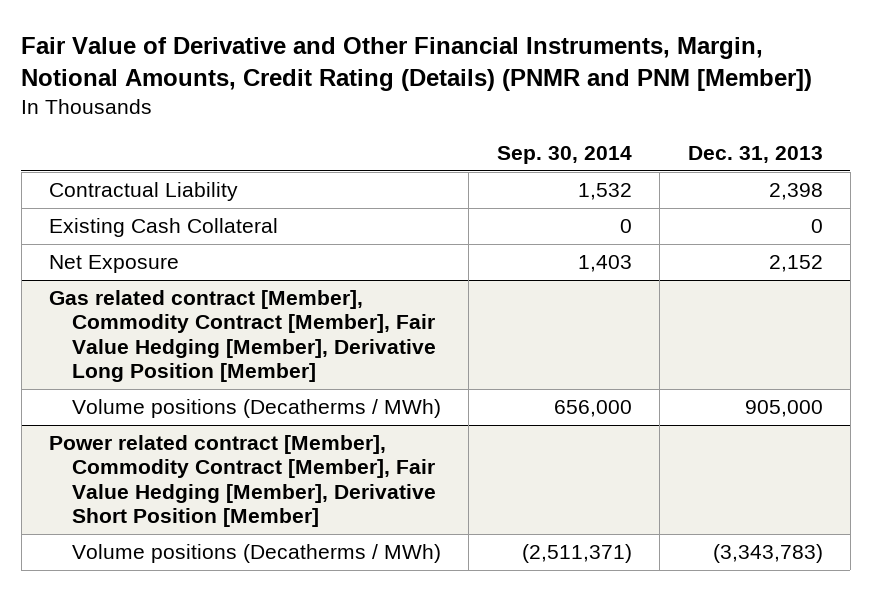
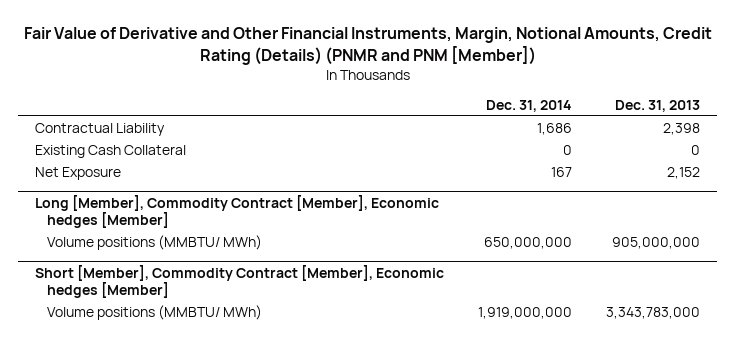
- | Sep. 30, 2014 | Dec. 31, 2013
+ | Dec. 31, 2014 | Dec. 31, 2013
- Gas related contract [Member], Commodity Contract [Member], Fair Value Hedging [Member], Derivative Long Position [Member]
- Volume positions (Decatherms / MWh) | 656,000 | 905,000
- Power related contract [Member], Commodity Contract [Member], Fair Value Hedging [Member], Derivative Short Position [Member]
- Volume positions (Decatherms / MWh) | (2,511,371) | (3,343,783)
+ Long [Member], Commodity Contract [Member], Economic hedges [Member]
+ Volume positions (MMBTU/ MWh) | 650,000,000 | 905,000,000
+ Short [Member], Commodity Contract [Member], Economic hedges [Member]
+ Volume positions (MMBTU/ MWh) | 1,919,000,000 | 3,343,783,000

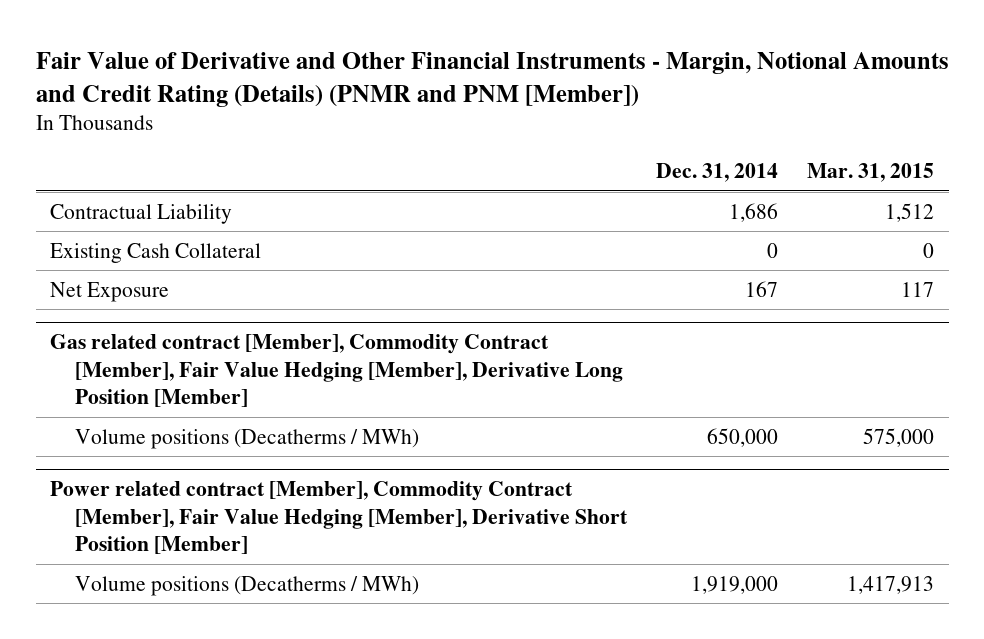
- Fair Value of Derivative and Other Financial Instruments, Margin, Notional Amounts, Credit Rating (Details) (PNMR and PNM [Member])
+ Fair Value of Derivative and Other Financial Instruments - Margin, Notional Amounts and Credit Rating (Details) (PNMR and PNM [Member])
- | Dec. 31, 2014 | Dec. 31, 2013
+ | Dec. 31, 2014 | Mar. 31, 2015
- Long [Member], Commodity Contract [Member], Economic hedges [Member]
- Volume positions (MMBTU/ MWh) | 650,000,000 | 905,000,000
- Short [Member], Commodity Contract [Member], Economic hedges [Member]
- Volume positions (MMBTU/ MWh) | 1,919,000,000 | 3,343,783,000
+ Gas related contract [Member], Commodity Contract [Member], Fair Value Hedging [Member], Derivative Long Position [Member]
+ Volume positions (Decatherms / MWh) | 650,000 | 575,000
+ Power related contract [Member], Commodity Contract [Member], Fair Value Hedging [Member], Derivative Short Position [Member]
+ Volume positions (Decatherms / MWh) | 1,919,000 | 1,417,913

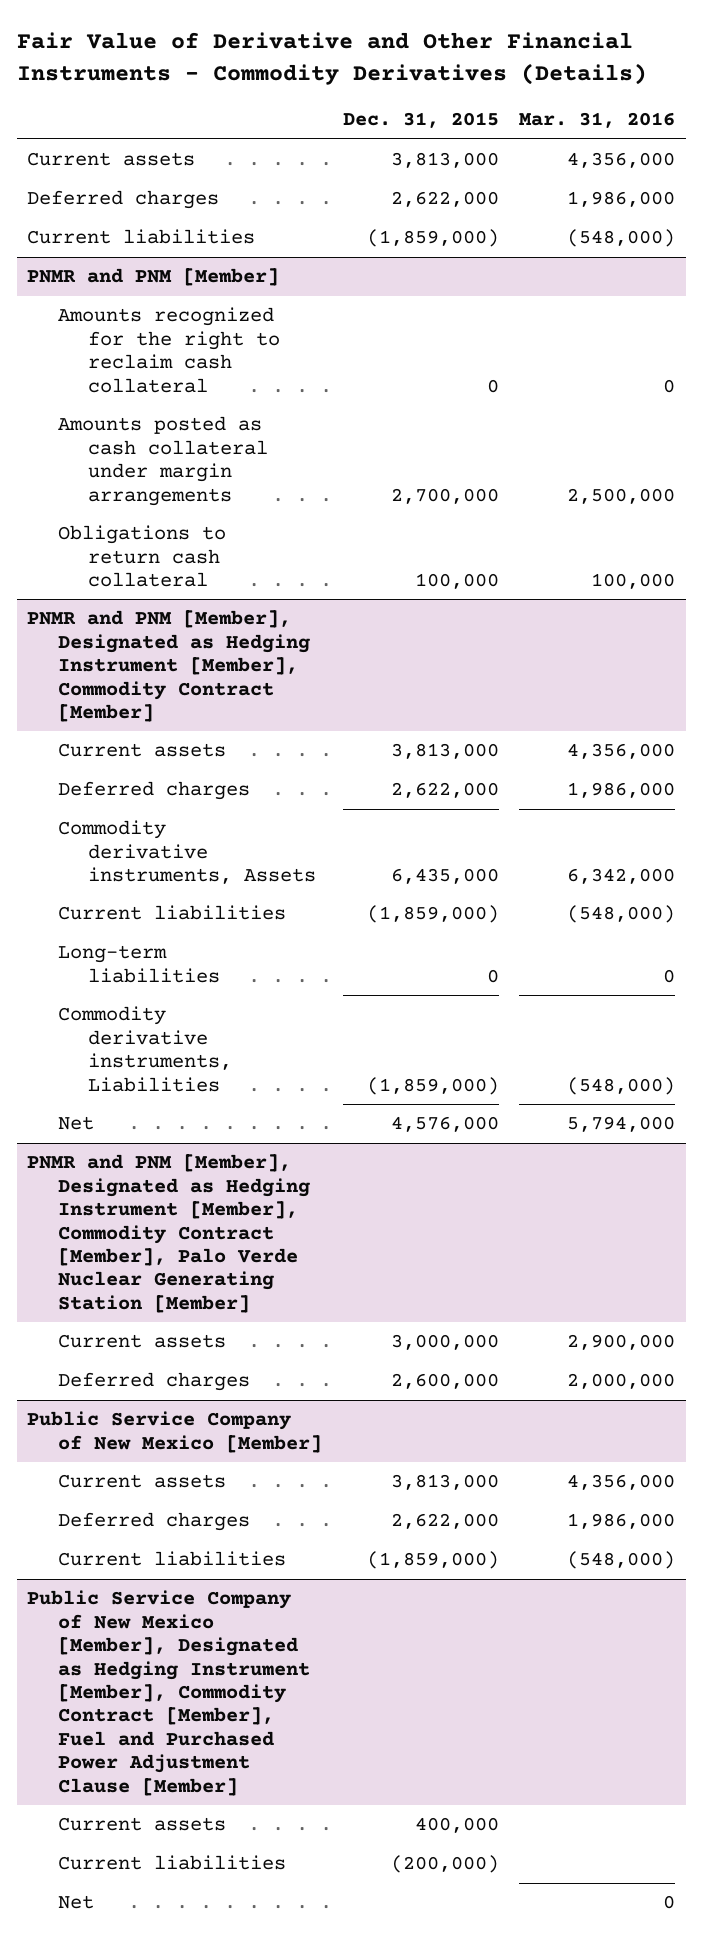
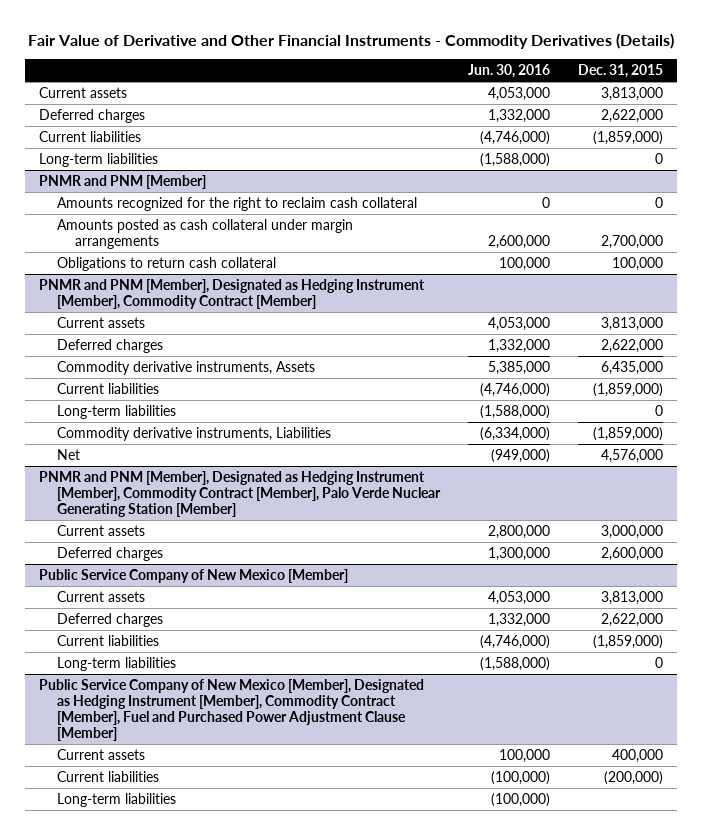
- | Dec. 31, 2015 | Mar. 31, 2016
+ | Jun. 30, 2016 | Dec. 31, 2015
+ Long-term liabilities | (1,588,000) | 0
@ Public Service Company of New Mexico [Member]
+ Long-term liabilities | (1,588,000) | 0
@ Public Service Company of New Mexico [Member], Designated as Hedging Instrument [Member], Commodity Contract [Member], Fuel and Purchased Power Adjustment Clause [Member]
- Net | | 0
+ Long-term liabilities | (100,000) |

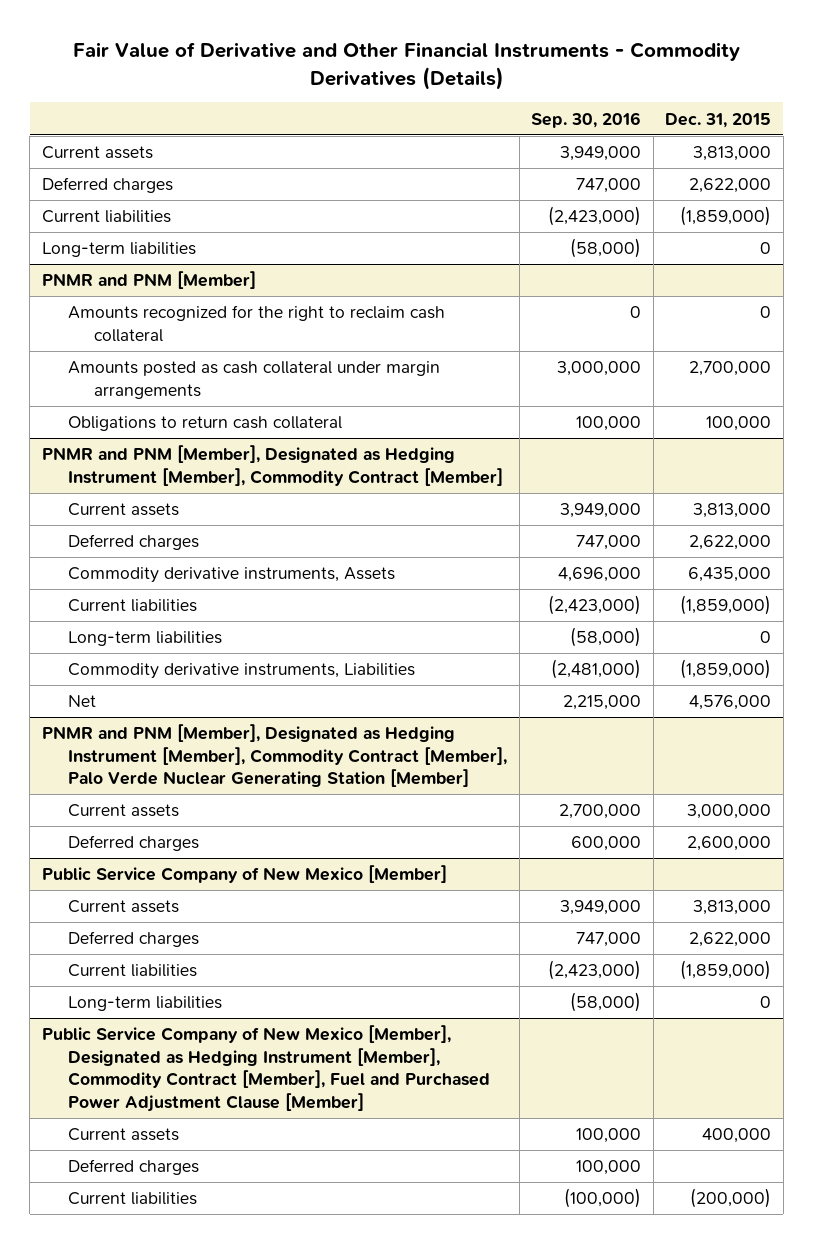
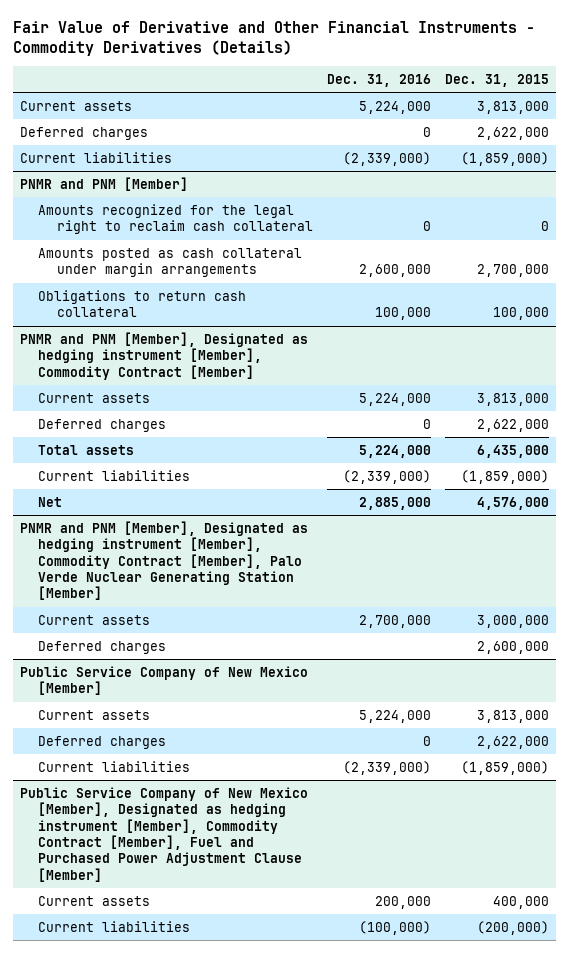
- | Sep. 30, 2016 | Dec. 31, 2015
+ | Dec. 31, 2016 | Dec. 31, 2015
- Long-term liabilities | (58,000) | 0
@ PNMR and PNM [Member]
- Amounts recognized for the right to reclaim cash collateral | 0 | 0
+ Amounts recognized for the legal right to reclaim cash collateral | 0 | 0
- PNMR and PNM [Member], Designated as Hedging Instrument [Member], Commodity Contract [Member]
+ PNMR and PNM [Member], Designated as hedging instrument [Member], Commodity Contract [Member]
- Commodity derivative instruments, Assets | 4,696,000 | 6,435,000
+ Total assets | 5,224,000 | 6,435,000
- Long-term liabilities | (58,000) | 0
- Commodity derivative instruments, Liabilities | (2,481,000) | (1,859,000)
- PNMR and PNM [Member], Designated as Hedging Instrument [Member], Commodity Contract [Member], Palo Verde Nuclear Generating Station [Member]
+ PNMR and PNM [Member], Designated as hedging instrument [Member], Commodity Contract [Member], Palo Verde Nuclear Generating Station [Member]
@ Public Service Company of New Mexico [Member]
- Long-term liabilities | (58,000) | 0
- Public Service Company of New Mexico [Member], Designated as Hedging Instrument [Member], Commodity Contract [Member], Fuel and Purchased Power Adjustment Clause [Member]
+ Public Service Company of New Mexico [Member], Designated as hedging instrument [Member], Commodity Contract [Member], Fuel and Purchased Power Adjustment Clause [Member]
- Deferred charges | 100,000 |

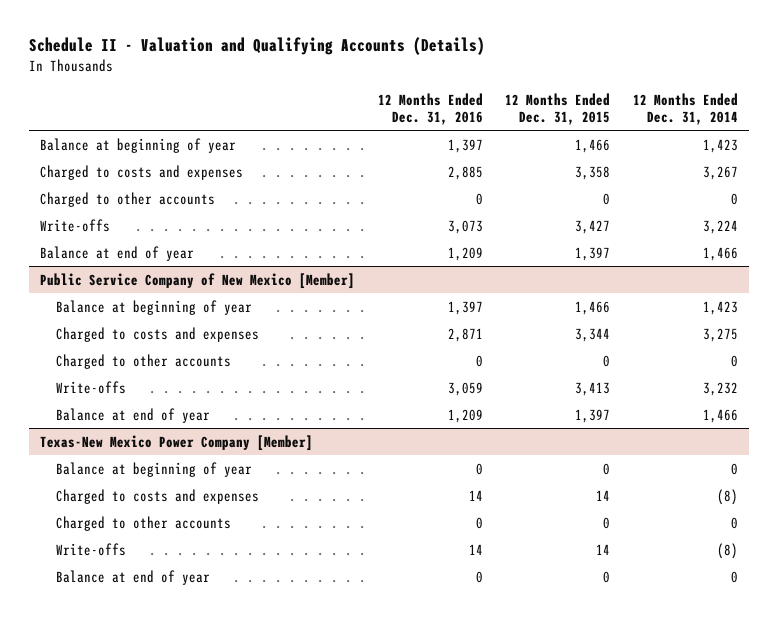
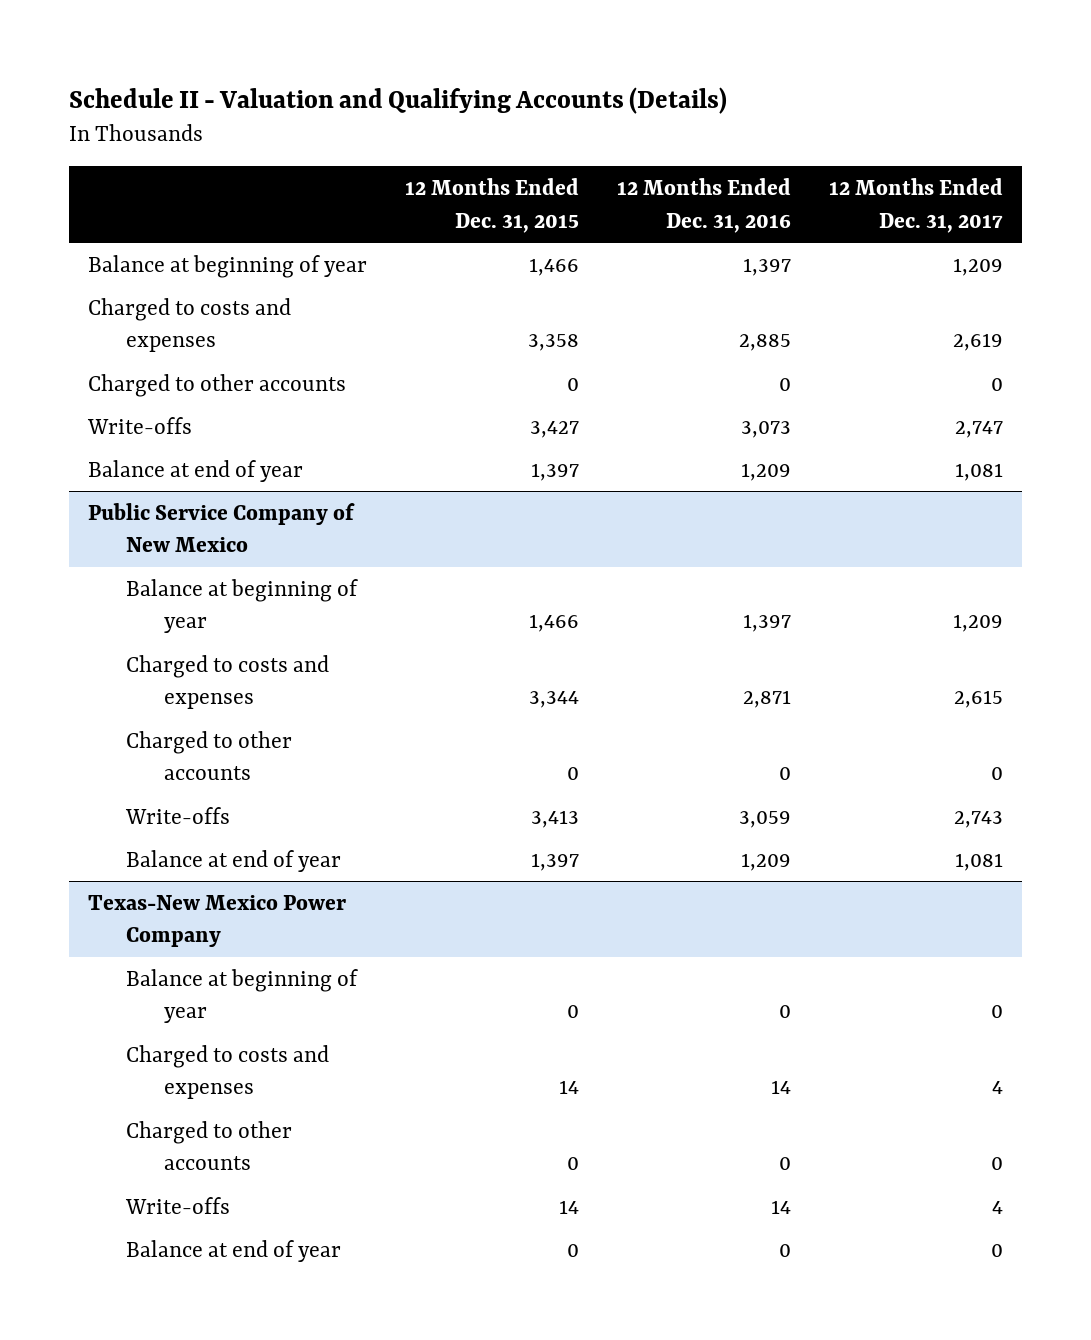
- | 12 Months Ended Dec. 31, 2016 | 12 Months Ended Dec. 31, 2015 | 12 Months Ended Dec. 31, 2014
+ | 12 Months Ended Dec. 31, 2015 | 12 Months Ended Dec. 31, 2016 | 12 Months Ended Dec. 31, 2017
- Public Service Company of New Mexico [Member]
+ Public Service Company of New Mexico
- Texas-New Mexico Power Company [Member]
+ Texas-New Mexico Power Company

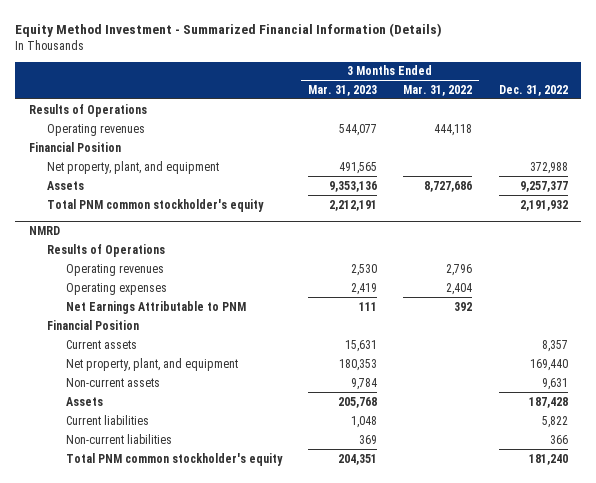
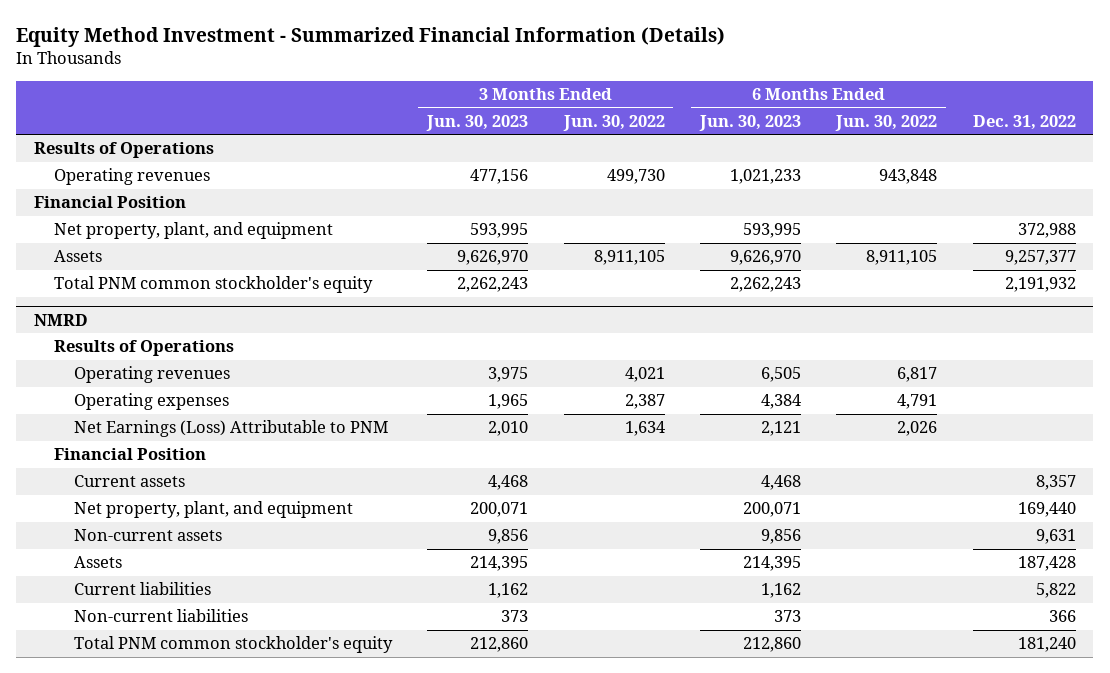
- | 3 Months Ended Mar. 31, 2023 | 3 Months Ended Mar. 31, 2022 | Dec. 31, 2022
+ | 3 Months Ended Jun. 30, 2023 | 3 Months Ended Jun. 30, 2022 | 6 Months Ended Jun. 30, 2023 | 6 Months Ended Jun. 30, 2022 | Dec. 31, 2022
@ NMRD
- Net Earnings Attributable to PNM | 111 | 392 |
+ Net Earnings (Loss) Attributable to PNM | 2,010 | 1,634 | 2,121 | 2,026 |

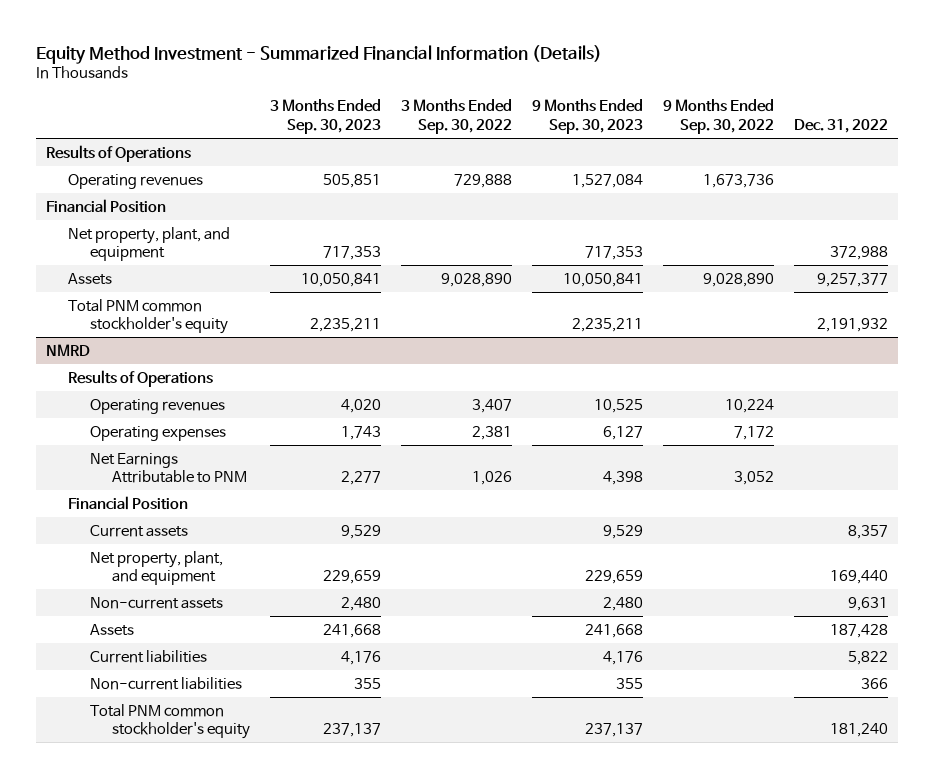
- | 3 Months Ended Jun. 30, 2023 | 3 Months Ended Jun. 30, 2022 | 6 Months Ended Jun. 30, 2023 | 6 Months Ended Jun. 30, 2022 | Dec. 31, 2022
+ | 3 Months Ended Sep. 30, 2023 | 3 Months Ended Sep. 30, 2022 | 9 Months Ended Sep. 30, 2023 | 9 Months Ended Sep. 30, 2022 | Dec. 31, 2022
@ NMRD
- Net Earnings (Loss) Attributable to PNM | 2,010 | 1,634 | 2,121 | 2,026 |
+ Net Earnings Attributable to PNM | 2,277 | 1,026 | 4,398 | 3,052 |

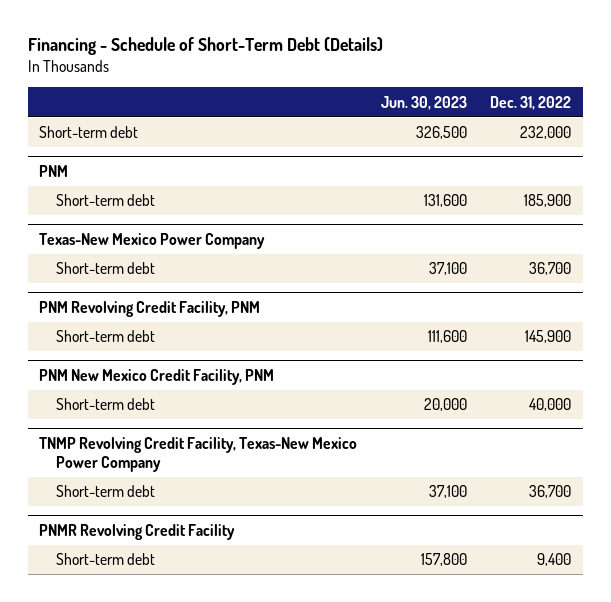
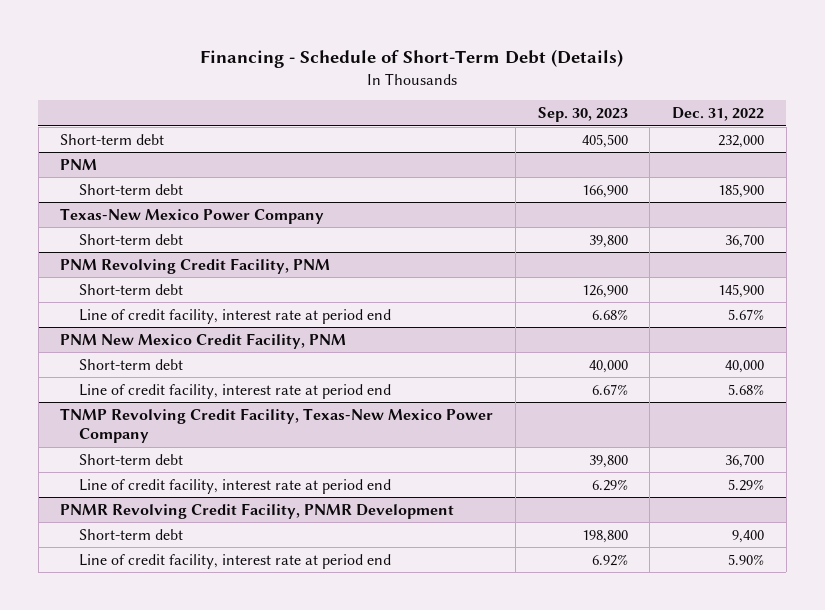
- | Jun. 30, 2023 | Dec. 31, 2022
+ | Sep. 30, 2023 | Dec. 31, 2022
@ PNM Revolving Credit Facility, PNM
+ Line of credit facility, interest rate at period end | 6.68% | 5.67%
@ PNM New Mexico Credit Facility, PNM
+ Line of credit facility, interest rate at period end | 6.67% | 5.68%
- PNMR Revolving Credit Facility
@ TNMP Revolving Credit Facility, Texas-New Mexico Power Company
+ Line of credit facility, interest rate at period end | 6.29% | 5.29%
+ PNMR Revolving Credit Facility, PNMR Development
+ Line of credit facility, interest rate at period end | 6.92% | 5.90%

